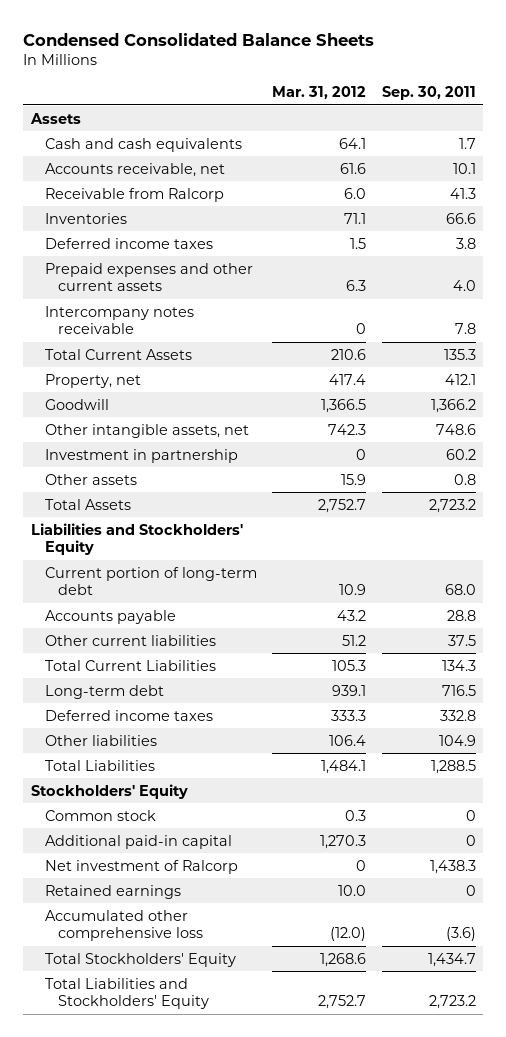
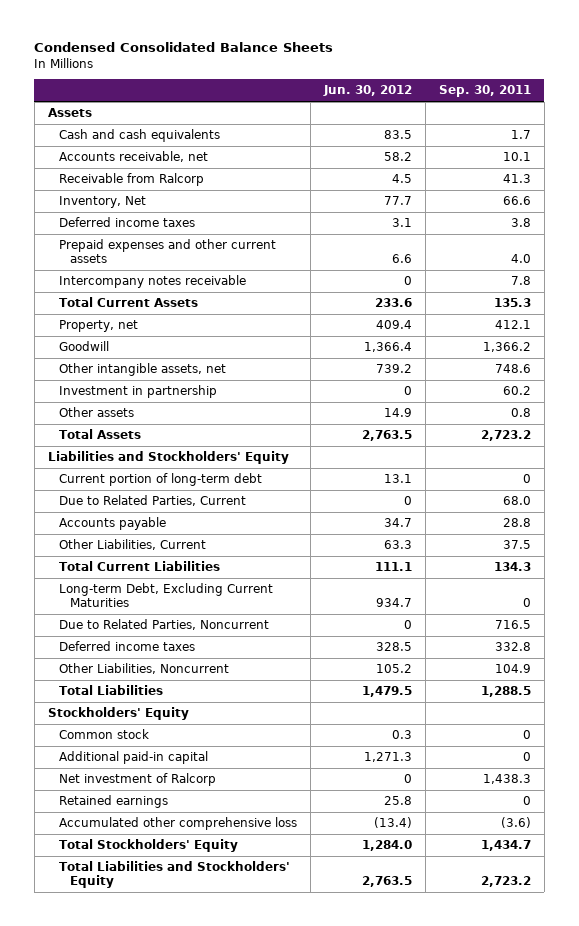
- | Mar. 31, 2012 | Sep. 30, 2011
+ | Jun. 30, 2012 | Sep. 30, 2011
- Inventories | 71.1 | 66.6
+ Inventory, Net | 77.7 | 66.6
- Current portion of long-term debt | 10.9 | 68.0
+ Current portion of long-term debt | 13.1 | 0
+ Due to Related Parties, Current | 0 | 68.0
- Other current liabilities | 51.2 | 37.5
+ Other Liabilities, Current | 63.3 | 37.5
- Long-term debt | 939.1 | 716.5
+ Long-term Debt, Excluding Current Maturities | 934.7 | 0
+ Due to Related Parties, Noncurrent | 0 | 716.5
- Other liabilities | 106.4 | 104.9
+ Other Liabilities, Noncurrent | 105.2 | 104.9

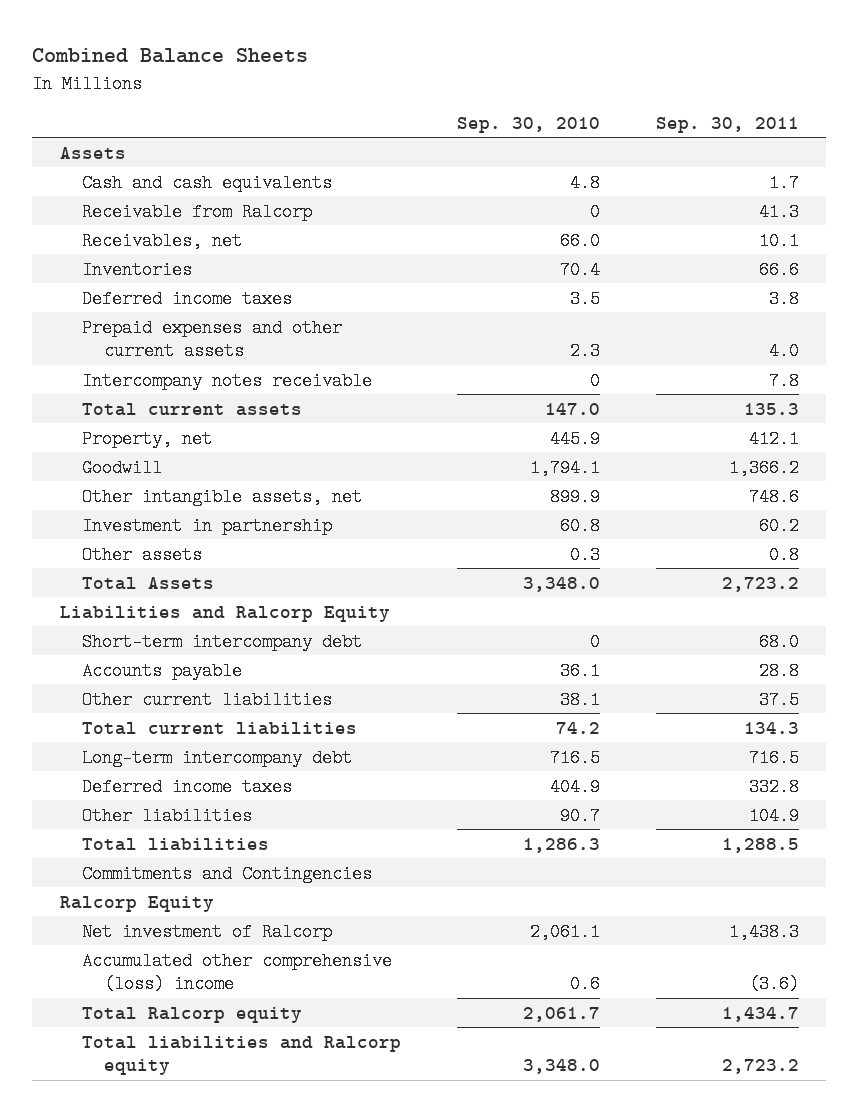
- Condensed Consolidated Balance Sheets
+ Combined Balance Sheets
- | Jun. 30, 2012 | Sep. 30, 2011
+ | Sep. 30, 2010 | Sep. 30, 2011
- Accounts receivable, net | 58.2 | 10.1
- Inventory, Net | 77.7 | 66.6
+ Receivables, net | 66.0 | 10.1
+ Inventories | 70.4 | 66.6
- Total Current Assets | 233.6 | 135.3
+ Total current assets | 147.0 | 135.3
- Liabilities and Stockholders' Equity
- Current portion of long-term debt | 13.1 | 0
- Due to Related Parties, Current | 0 | 68.0
+ Liabilities and Ralcorp Equity
+ Short-term intercompany debt | 0 | 68.0
- Other Liabilities, Current | 63.3 | 37.5
- Total Current Liabilities | 111.1 | 134.3
- Long-term Debt, Excluding Current Maturities | 934.7 | 0
- Due to Related Parties, Noncurrent | 0 | 716.5
+ Other current liabilities | 38.1 | 37.5
+ Total current liabilities | 74.2 | 134.3
+ Long-term intercompany debt | 716.5 | 716.5
- Other Liabilities, Noncurrent | 105.2 | 104.9
- Total Liabilities | 1,479.5 | 1,288.5
- Stockholders' Equity
- Common stock | 0.3 | 0
- Additional paid-in capital | 1,271.3 | 0
+ Other liabilities | 90.7 | 104.9
+ Total liabilities | 1,286.3 | 1,288.5
+ Commitments and Contingencies
+ Ralcorp Equity
- Retained earnings | 25.8 | 0
- Accumulated other comprehensive loss | (13.4) | (3.6)
- Total Stockholders' Equity | 1,284.0 | 1,434.7
- Total Liabilities and Stockholders' Equity | 2,763.5 | 2,723.2
+ Accumulated other comprehensive (loss) income | 0.6 | (3.6)
+ Total Ralcorp equity | 2,061.7 | 1,434.7
+ Total liabilities and Ralcorp equity | 3,348.0 | 2,723.2

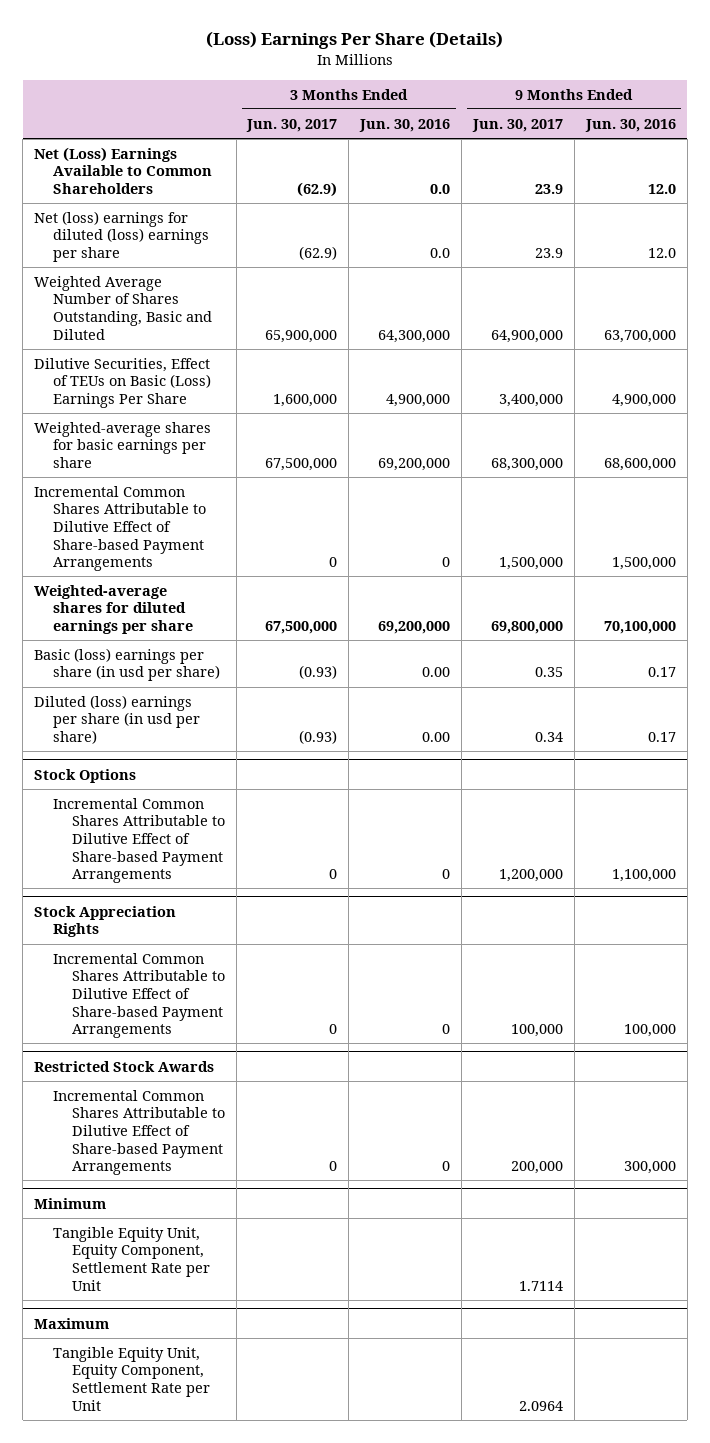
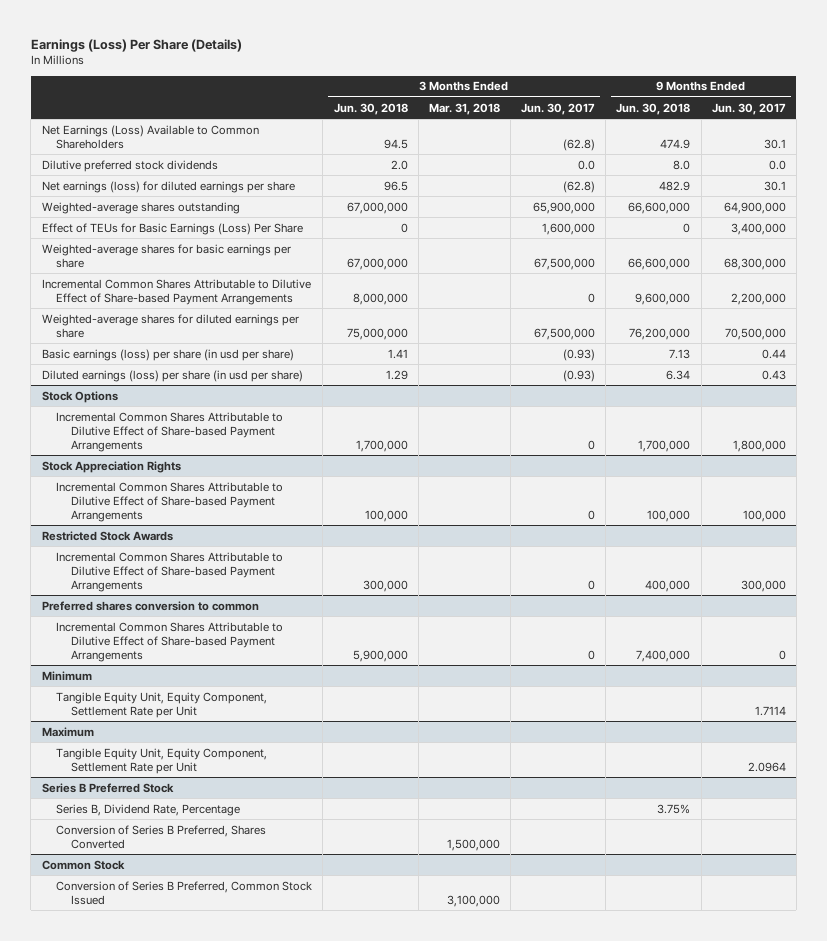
- (Loss) Earnings Per Share (Details)
+ Earnings (Loss) Per Share (Details)
- | 3 Months Ended Jun. 30, 2017 | 3 Months Ended Jun. 30, 2016 | 9 Months Ended Jun. 30, 2017 | 9 Months Ended Jun. 30, 2016
+ | 3 Months Ended Jun. 30, 2018 | 3 Months Ended Mar. 31, 2018 | 3 Months Ended Jun. 30, 2017 | 9 Months Ended Jun. 30, 2018 | 9 Months Ended Jun. 30, 2017
- Net (Loss) Earnings Available to Common Shareholders | (62.9) | 0.0 | 23.9 | 12.0
- Net (loss) earnings for diluted (loss) earnings per share | (62.9) | 0.0 | 23.9 | 12.0
- Weighted Average Number of Shares Outstanding, Basic and Diluted | 65,900,000 | 64,300,000 | 64,900,000 | 63,700,000
- Dilutive Securities, Effect of TEUs on Basic (Loss) Earnings Per Share | 1,600,000 | 4,900,000 | 3,400,000 | 4,900,000
+ Net Earnings (Loss) Available to Common Shareholders | 94.5 | | (62.8) | 474.9 | 30.1
+ Dilutive preferred stock dividends | 2.0 | | 0.0 | 8.0 | 0.0
+ Net earnings (loss) for diluted earnings per share | 96.5 | | (62.8) | 482.9 | 30.1
+ Weighted-average shares outstanding | 67,000,000 | | 65,900,000 | 66,600,000 | 64,900,000
+ Effect of TEUs for Basic Earnings (Loss) Per Share | 0 | | 1,600,000 | 0 | 3,400,000
- Incremental Common Shares Attributable to Dilutive Effect of Share-based Payment Arrangements | 0 | 0 | 1,500,000 | 1,500,000
- Weighted-average shares for diluted earnings per share | 67,500,000 | 69,200,000 | 69,800,000 | 70,100,000
- Basic (loss) earnings per share (in usd per share) | (0.93) | 0.00 | 0.35 | 0.17
- Diluted (loss) earnings per share (in usd per share) | (0.93) | 0.00 | 0.34 | 0.17
+ Incremental Common Shares Attributable to Dilutive Effect of Share-based Payment Arrangements | 8,000,000 | | 0 | 9,600,000 | 2,200,000
+ Weighted-average shares for diluted earnings per share | 75,000,000 | | 67,500,000 | 76,200,000 | 70,500,000
+ Basic earnings (loss) per share (in usd per share) | 1.41 | | (0.93) | 7.13 | 0.44
+ Diluted earnings (loss) per share (in usd per share) | 1.29 | | (0.93) | 6.34 | 0.43
@ Stock Options
- Incremental Common Shares Attributable to Dilutive Effect of Share-based Payment Arrangements | 0 | 0 | 1,200,000 | 1,100,000
+ Incremental Common Shares Attributable to Dilutive Effect of Share-based Payment Arrangements | 1,700,000 | | 0 | 1,700,000 | 1,800,000
@ Restricted Stock Awards
- Incremental Common Shares Attributable to Dilutive Effect of Share-based Payment Arrangements | 0 | 0 | 200,000 | 300,000
+ Incremental Common Shares Attributable to Dilutive Effect of Share-based Payment Arrangements | 300,000 | | 0 | 400,000 | 300,000
+ Preferred shares conversion to common
+ Incremental Common Shares Attributable to Dilutive Effect of Share-based Payment Arrangements | 5,900,000 | | 0 | 7,400,000 | 0
+ Series B Preferred Stock
+ Series B, Dividend Rate, Percentage | | | | 3.75% |
+ Conversion of Series B Preferred, Shares Converted | | 1,500,000 | | |
+ Common Stock
+ Conversion of Series B Preferred, Common Stock Issued | | 3,100,000 | | |

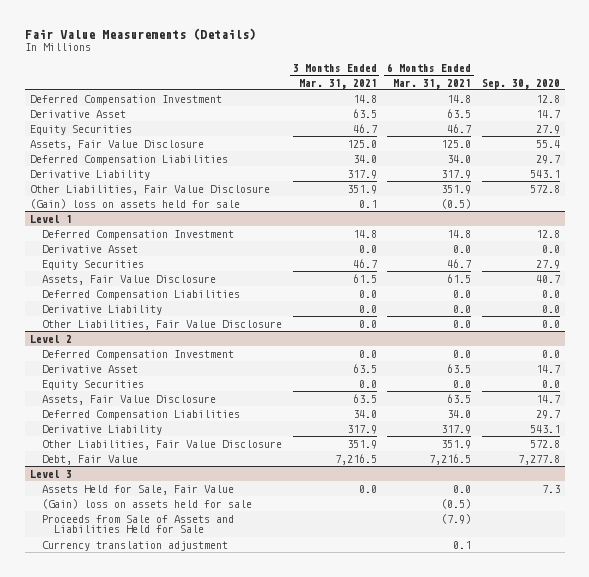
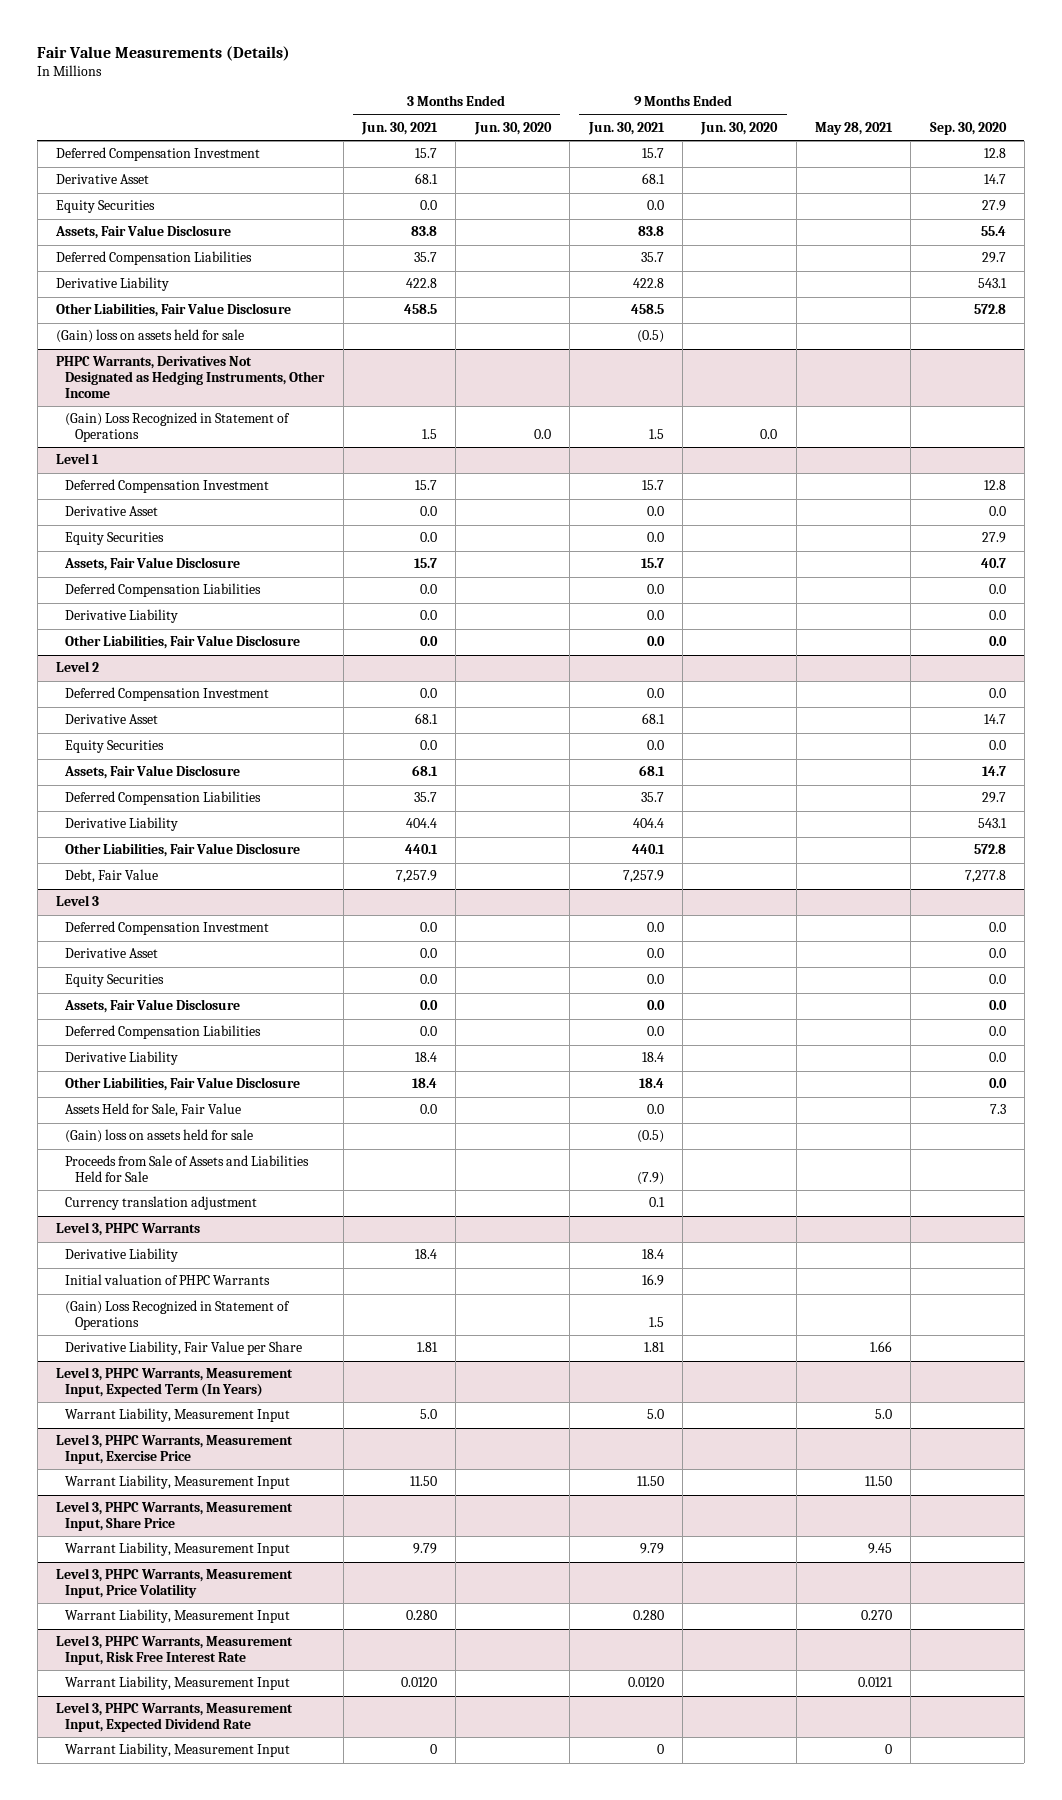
- | 3 Months Ended Mar. 31, 2021 | 6 Months Ended Mar. 31, 2021 | Sep. 30, 2020
+ | 3 Months Ended Jun. 30, 2021 | 3 Months Ended Jun. 30, 2020 | 9 Months Ended Jun. 30, 2021 | 9 Months Ended Jun. 30, 2020 | May 28, 2021 | Sep. 30, 2020
+ PHPC Warrants, Derivatives Not Designated as Hedging Instruments, Other Income
+ (Gain) Loss Recognized in Statement of Operations | 1.5 | 0.0 | 1.5 | 0.0 | |
@ Level 3
+ Deferred Compensation Investment | 0.0 | | 0.0 | | | 0.0
+ Derivative Asset | 0.0 | | 0.0 | | | 0.0
+ Equity Securities | 0.0 | | 0.0 | | | 0.0
+ Assets, Fair Value Disclosure | 0.0 | | 0.0 | | | 0.0
+ Deferred Compensation Liabilities | 0.0 | | 0.0 | | | 0.0
+ Derivative Liability | 18.4 | | 18.4 | | | 0.0
+ Other Liabilities, Fair Value Disclosure | 18.4 | | 18.4 | | | 0.0
+ Level 3, PHPC Warrants
+ Derivative Liability | 18.4 | | 18.4 | | |
+ Initial valuation of PHPC Warrants | | | 16.9 | | |
+ (Gain) Loss Recognized in Statement of Operations | | | 1.5 | | |
+ Derivative Liability, Fair Value per Share | 1.81 | | 1.81 | | 1.66 |
+ Level 3, PHPC Warrants, Measurement Input, Expected Term (In Years)
+ Warrant Liability, Measurement Input | 5.0 | | 5.0 | | 5.0 |
+ Level 3, PHPC Warrants, Measurement Input, Exercise Price
+ Warrant Liability, Measurement Input | 11.50 | | 11.50 | | 11.50 |
+ Level 3, PHPC Warrants, Measurement Input, Share Price
+ Warrant Liability, Measurement Input | 9.79 | | 9.79 | | 9.45 |
+ Level 3, PHPC Warrants, Measurement Input, Price Volatility
+ Warrant Liability, Measurement Input | 0.280 | | 0.280 | | 0.270 |
+ Level 3, PHPC Warrants, Measurement Input, Risk Free Interest Rate
+ Warrant Liability, Measurement Input | 0.0120 | | 0.0120 | | 0.0121 |
+ Level 3, PHPC Warrants, Measurement Input, Expected Dividend Rate
+ Warrant Liability, Measurement Input | 0 | | 0 | | 0 |

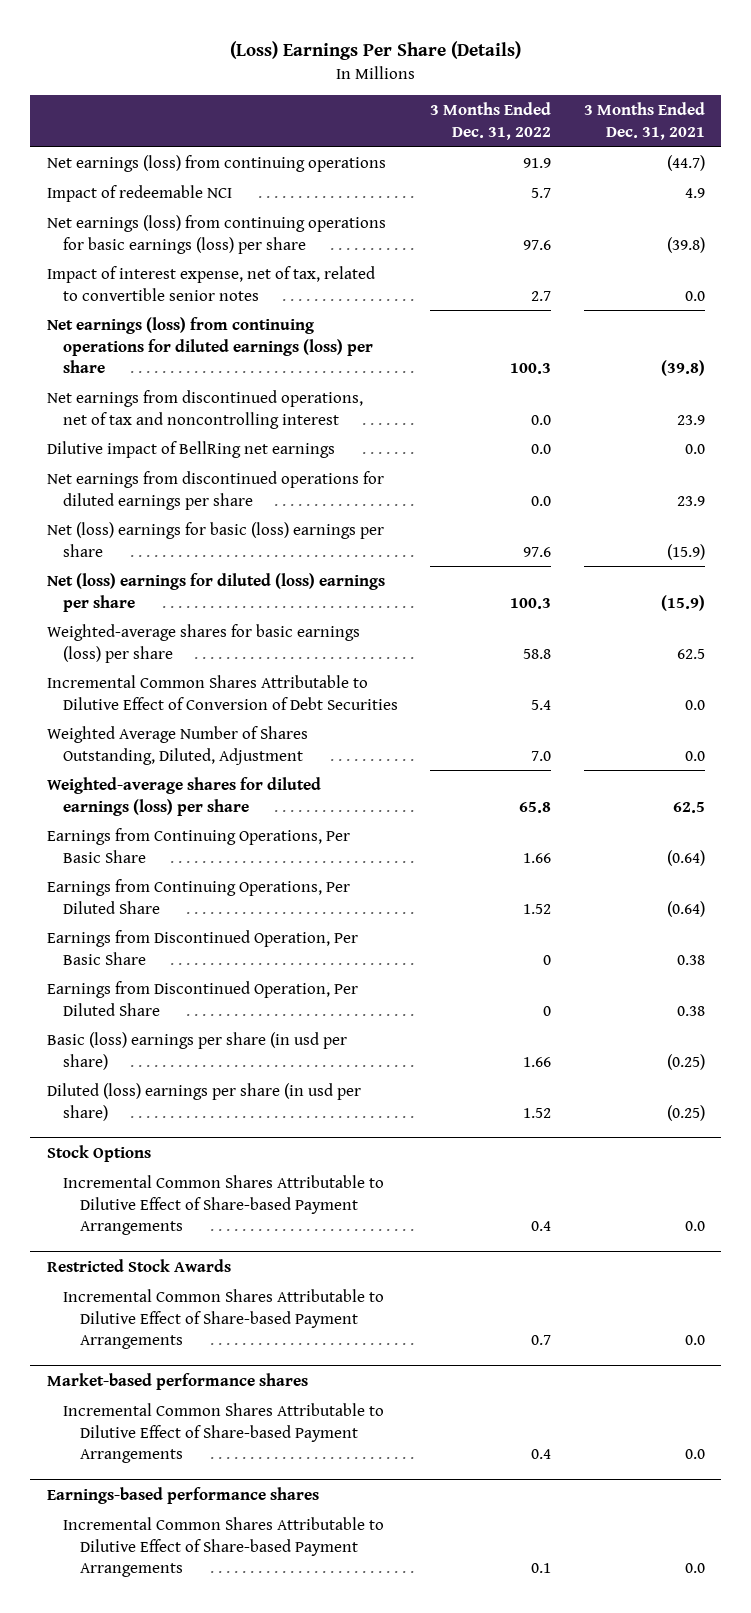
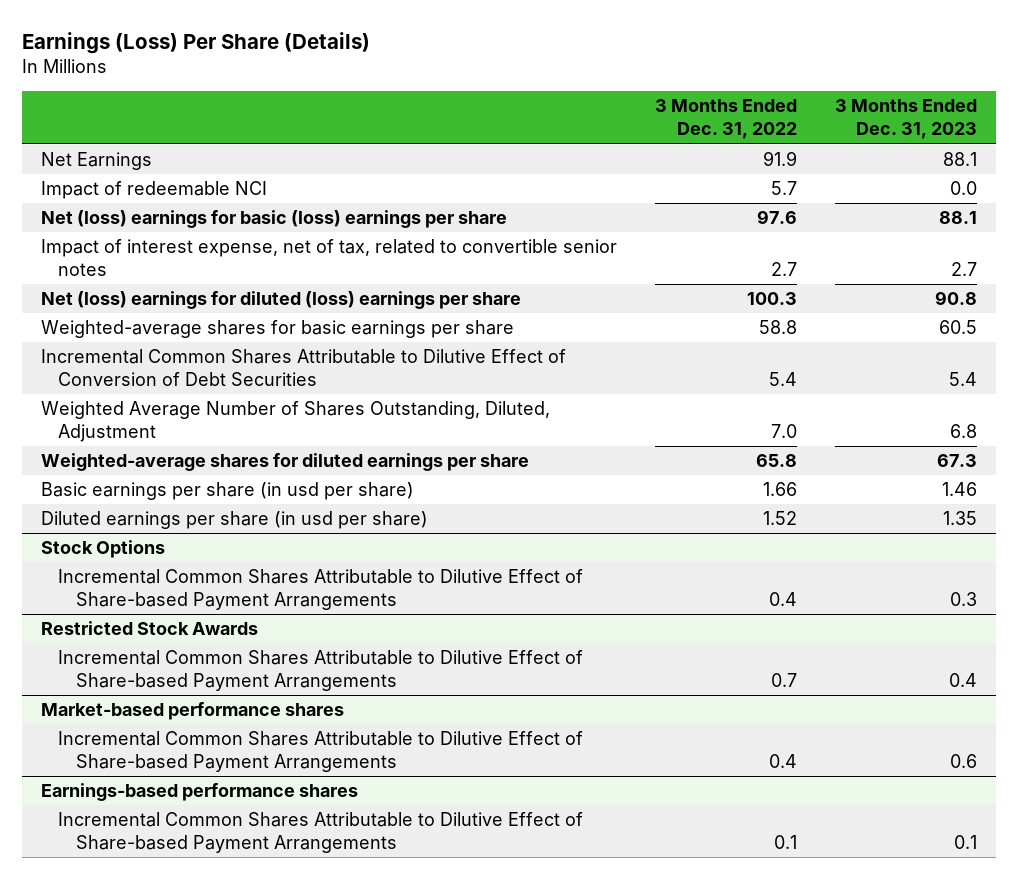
- (Loss) Earnings Per Share (Details)
+ Earnings (Loss) Per Share (Details)
- | 3 Months Ended Dec. 31, 2022 | 3 Months Ended Dec. 31, 2021
+ | 3 Months Ended Dec. 31, 2022 | 3 Months Ended Dec. 31, 2023
- Net earnings (loss) from continuing operations | 91.9 | (44.7)
+ Net Earnings | 91.9 | 88.1
- Net earnings (loss) from continuing operations for basic earnings (loss) per share | 97.6 | (39.8)
- Net earnings (loss) from continuing operations for diluted earnings (loss) per share | 100.3 | (39.8)
- Net earnings from discontinued operations, net of tax and noncontrolling interest | 0.0 | 23.9
- Dilutive impact of BellRing net earnings | 0.0 | 0.0
- Net earnings from discontinued operations for diluted earnings per share | 0.0 | 23.9
moved down: Impact of interest expense, net of tax, related to convertible senior notes | 2.7 | 2.7
- Weighted-average shares for basic earnings (loss) per share | 58.8 | 62.5
+ Weighted-average shares for basic earnings per share | 58.8 | 60.5
- Weighted-average shares for diluted earnings (loss) per share | 65.8 | 62.5
- Earnings from Continuing Operations, Per Basic Share | 1.66 | (0.64)
- Earnings from Continuing Operations, Per Diluted Share | 1.52 | (0.64)
- Earnings from Discontinued Operation, Per Basic Share | 0 | 0.38
- Earnings from Discontinued Operation, Per Diluted Share | 0 | 0.38
- Basic (loss) earnings per share (in usd per share) | 1.66 | (0.25)
- Diluted (loss) earnings per share (in usd per share) | 1.52 | (0.25)
+ Weighted-average shares for diluted earnings per share | 65.8 | 67.3
+ Basic earnings per share (in usd per share) | 1.66 | 1.46
+ Diluted earnings per share (in usd per share) | 1.52 | 1.35

